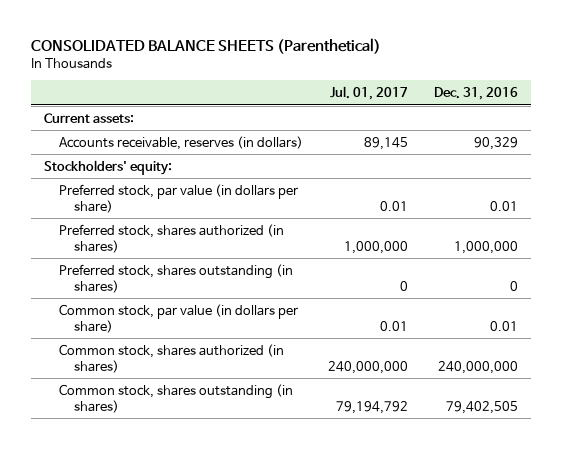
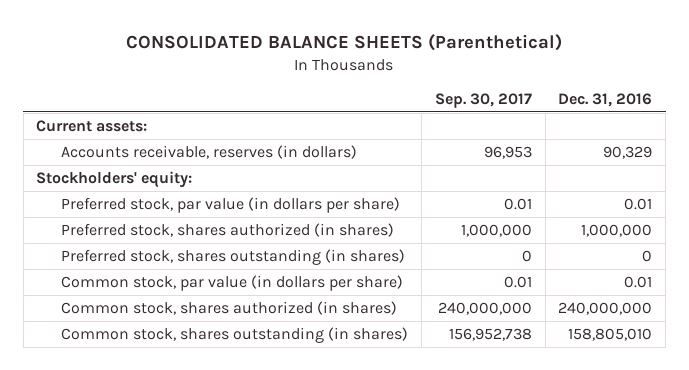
- | Jul. 01, 2017 | Dec. 31, 2016
+ | Sep. 30, 2017 | Dec. 31, 2016
- Common stock, shares outstanding (in shares) | 79,194,792 | 79,402,505
+ Common stock, shares outstanding (in shares) | 156,952,738 | 158,805,010

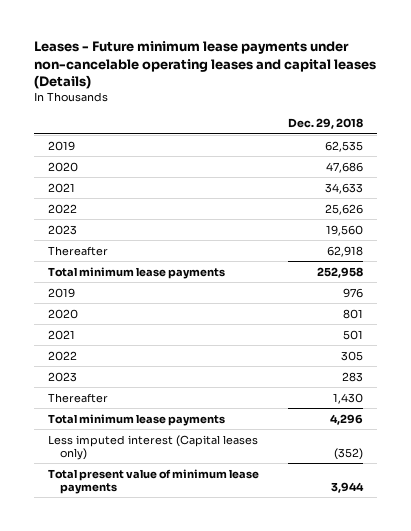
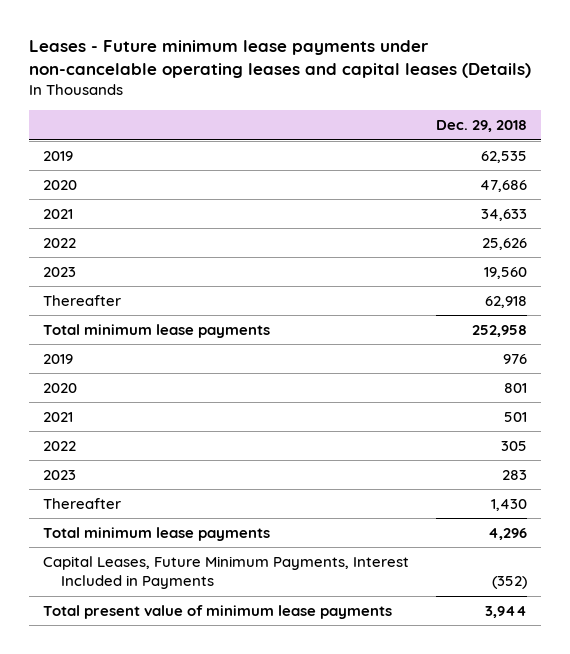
- Less imputed interest (Capital leases only) | (352)
+ Capital Leases, Future Minimum Payments, Interest Included in Payments | (352)

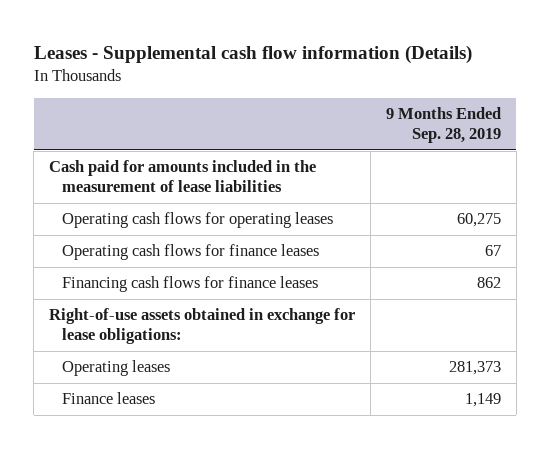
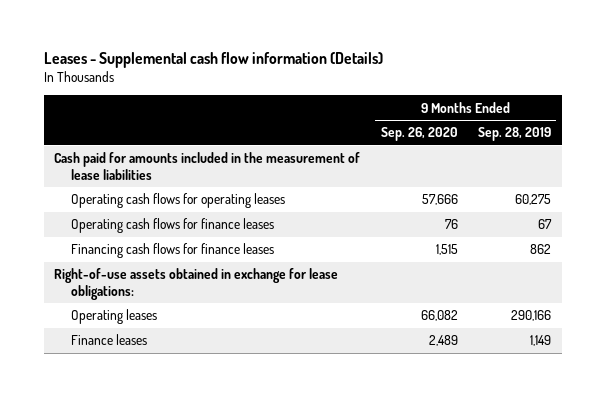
- | 9 Months Ended Sep. 28, 2019
+ | 9 Months Ended Sep. 26, 2020 | 9 Months Ended Sep. 28, 2019
- Operating leases | 281,373
+ Operating leases | 66,082 | 290,166

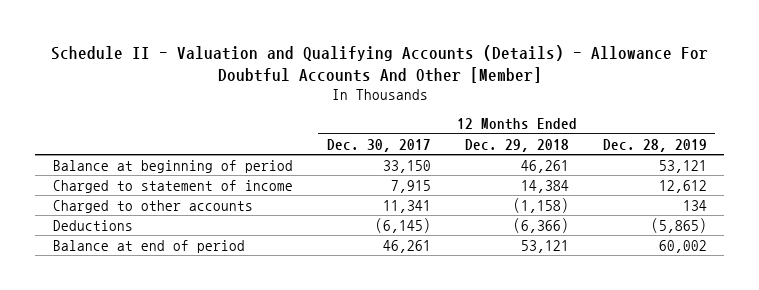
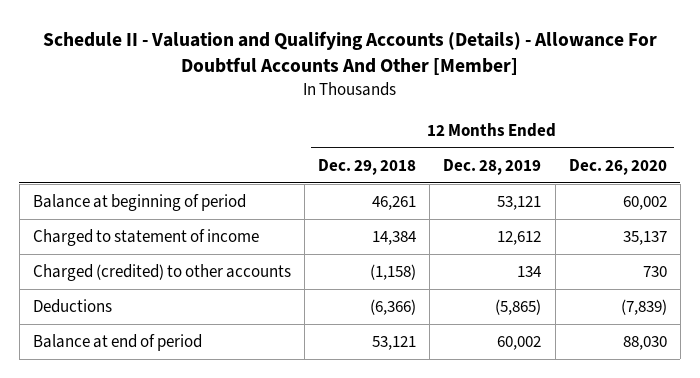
- | 12 Months Ended Dec. 30, 2017 | 12 Months Ended Dec. 29, 2018 | 12 Months Ended Dec. 28, 2019
+ | 12 Months Ended Dec. 29, 2018 | 12 Months Ended Dec. 28, 2019 | 12 Months Ended Dec. 26, 2020
- Charged to other accounts | 11,341 | (1,158) | 134
+ Charged (credited) to other accounts | (1,158) | 134 | 730

